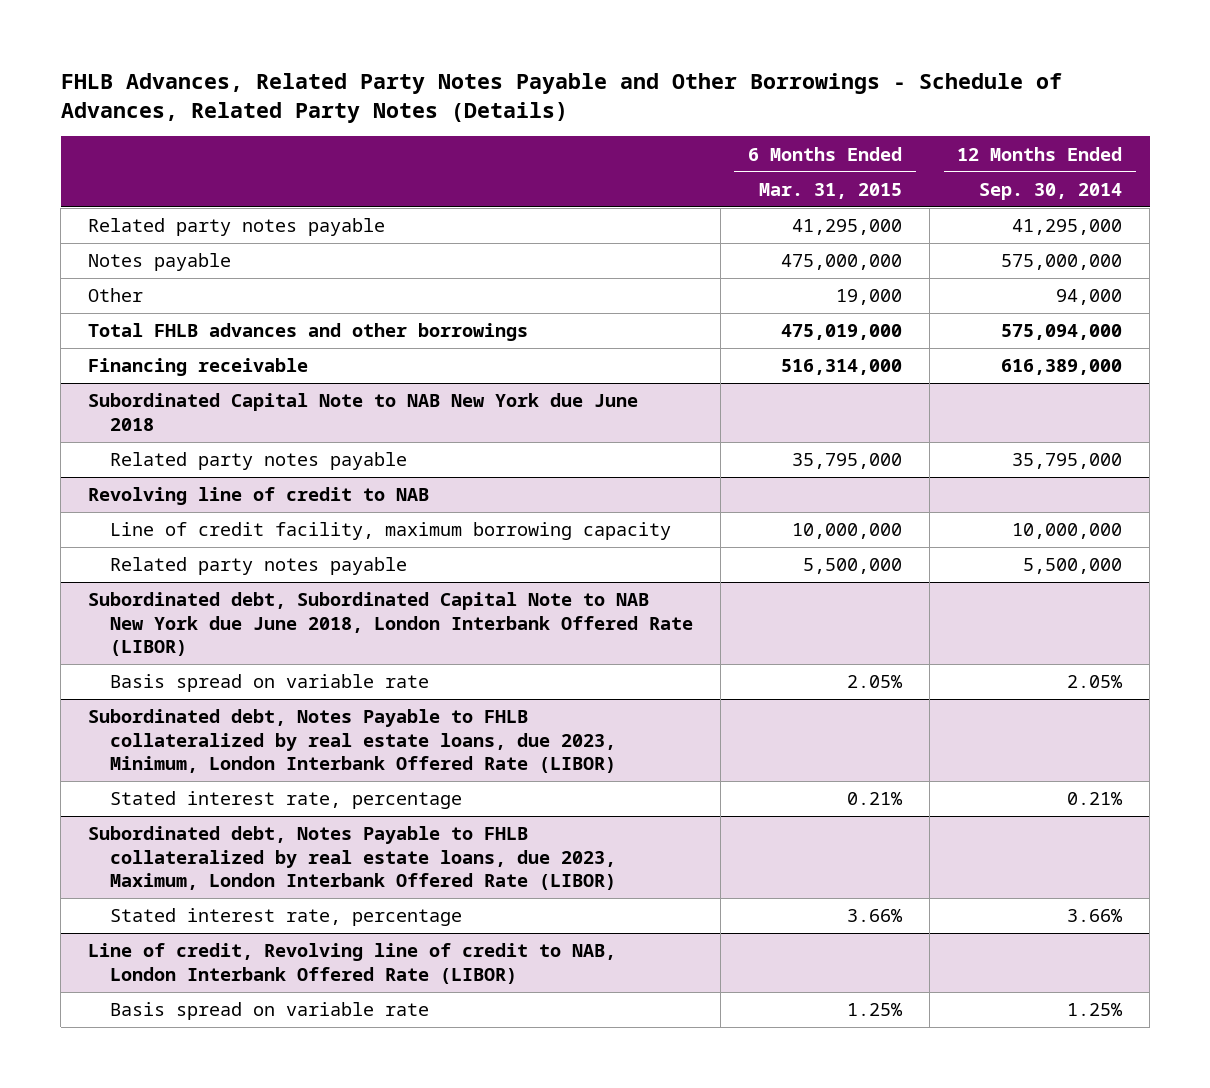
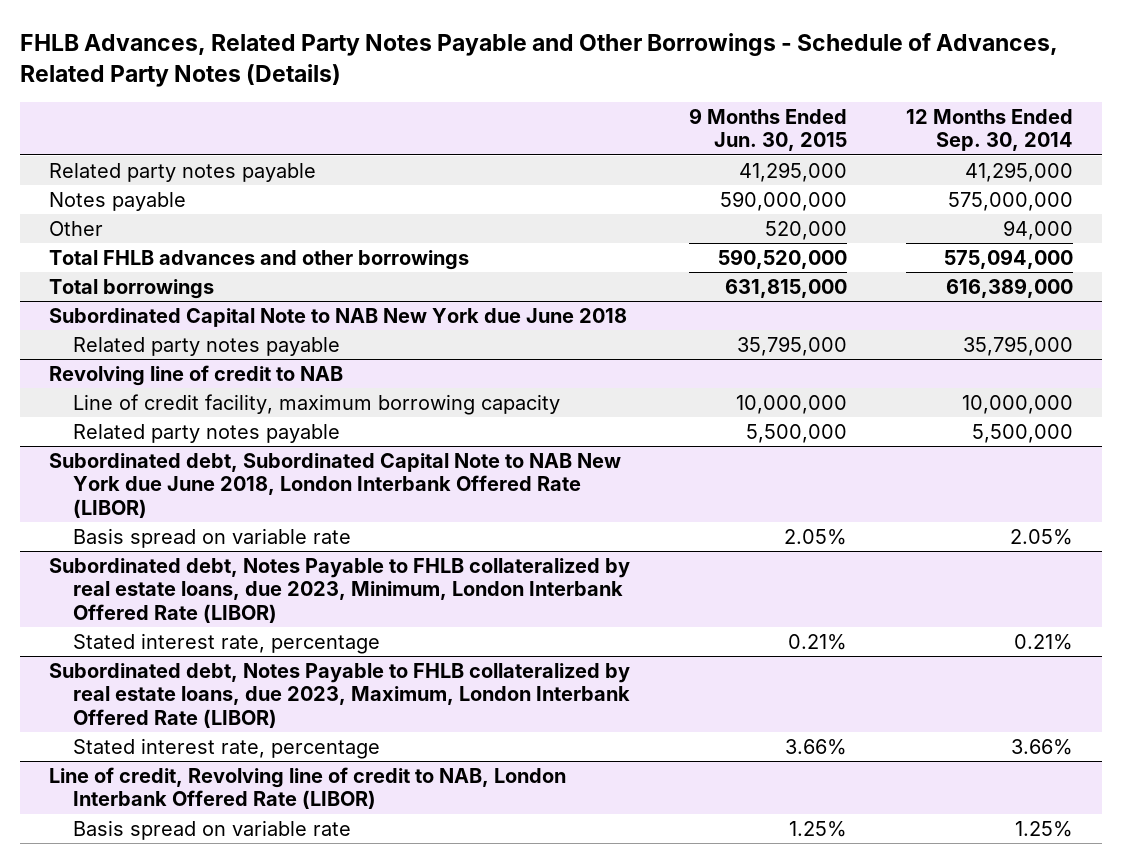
- | 6 Months Ended Mar. 31, 2015 | 12 Months Ended Sep. 30, 2014
+ | 9 Months Ended Jun. 30, 2015 | 12 Months Ended Sep. 30, 2014
- Financing receivable | 516,314,000 | 616,389,000
+ Total borrowings | 631,815,000 | 616,389,000

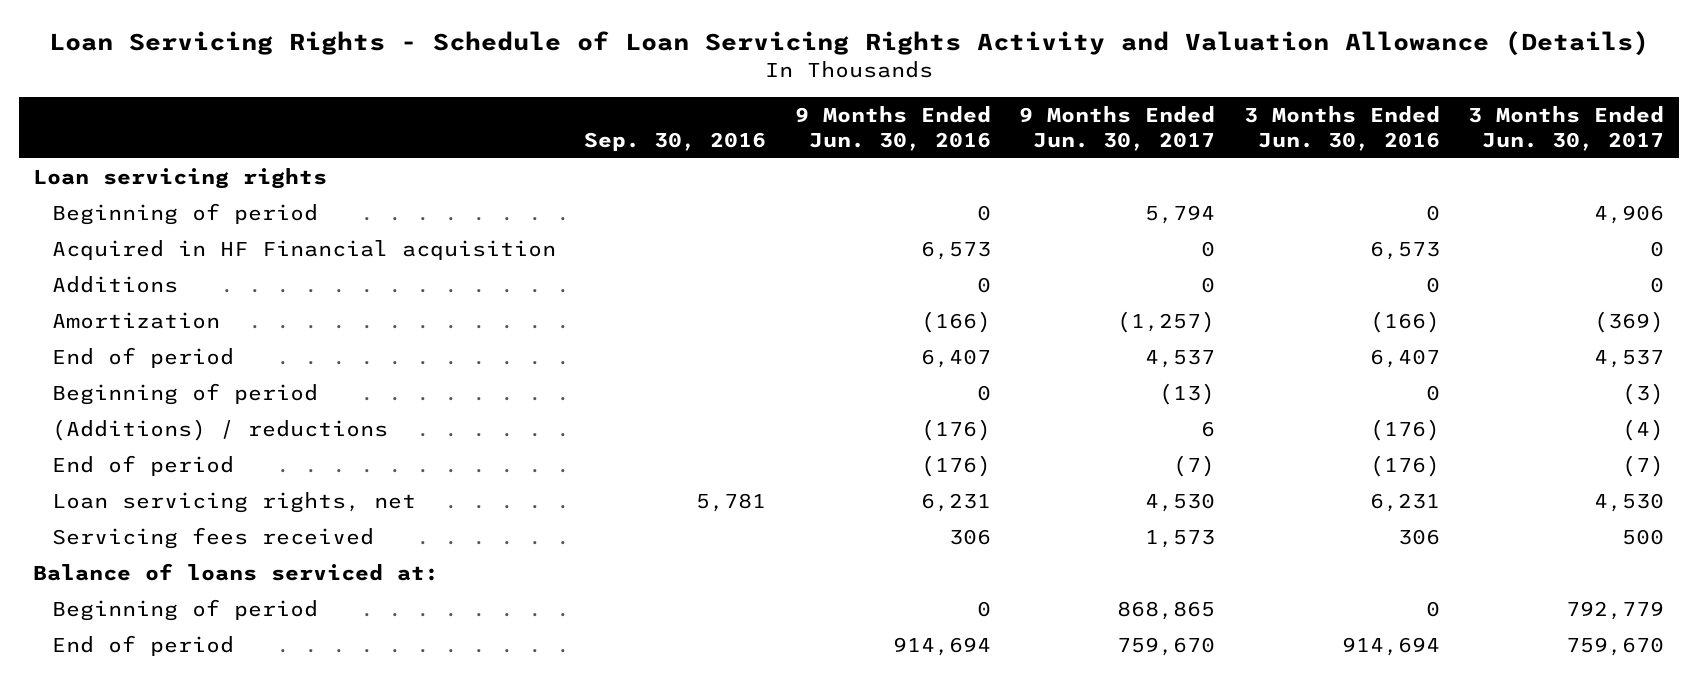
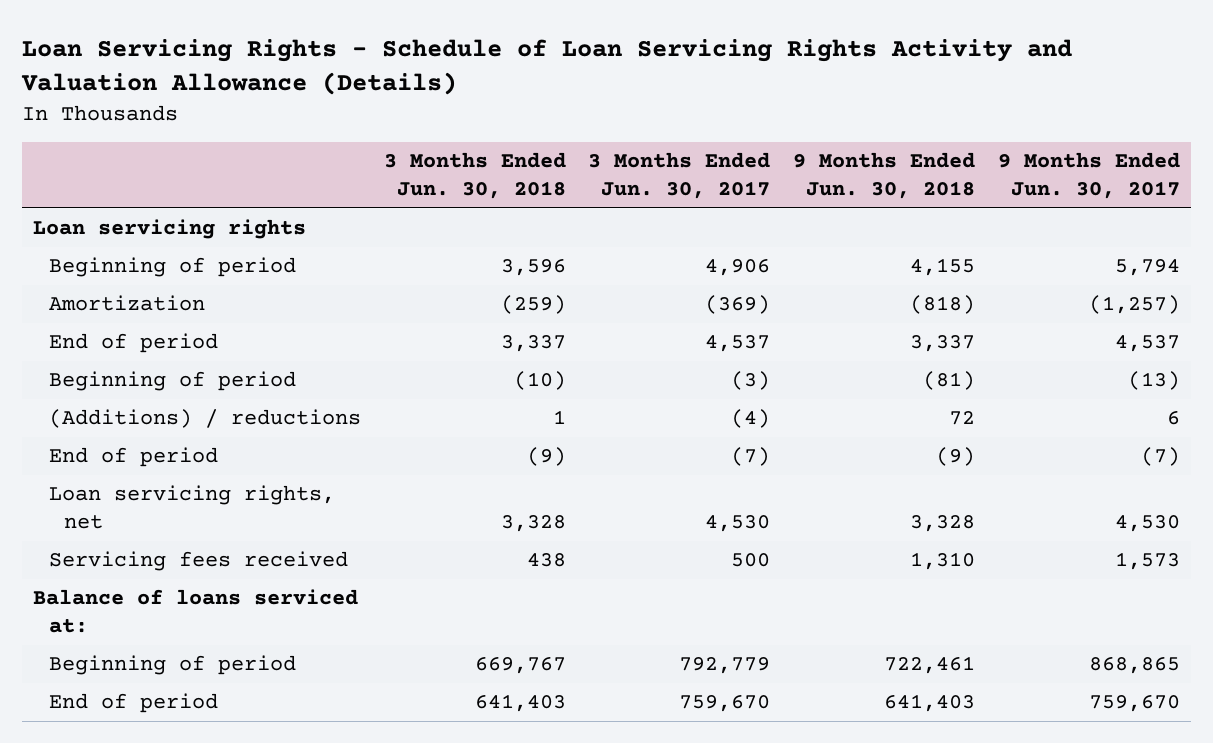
- | Sep. 30, 2016 | 9 Months Ended Jun. 30, 2016 | 9 Months Ended Jun. 30, 2017 | 3 Months Ended Jun. 30, 2016 | 3 Months Ended Jun. 30, 2017
+ | 3 Months Ended Jun. 30, 2018 | 3 Months Ended Jun. 30, 2017 | 9 Months Ended Jun. 30, 2018 | 9 Months Ended Jun. 30, 2017
- Acquired in HF Financial acquisition | | 6,573 | 0 | 6,573 | 0
- Additions | | 0 | 0 | 0 | 0

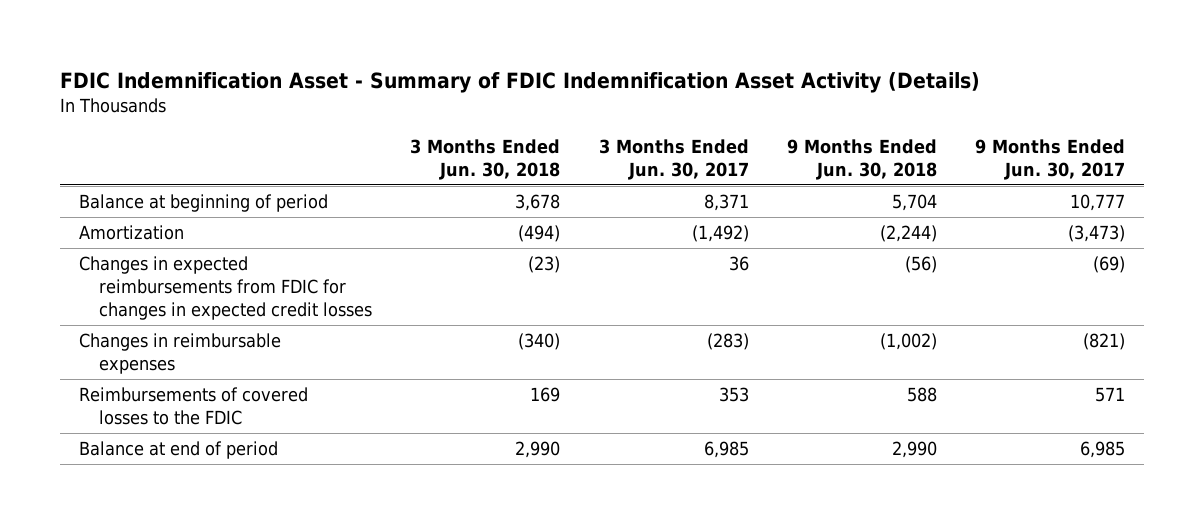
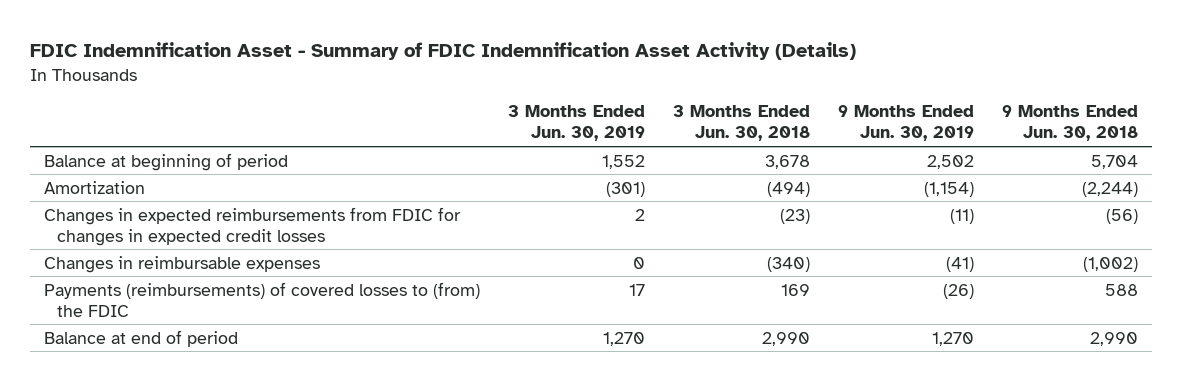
- | 3 Months Ended Jun. 30, 2018 | 3 Months Ended Jun. 30, 2017 | 9 Months Ended Jun. 30, 2018 | 9 Months Ended Jun. 30, 2017
+ | 3 Months Ended Jun. 30, 2019 | 3 Months Ended Jun. 30, 2018 | 9 Months Ended Jun. 30, 2019 | 9 Months Ended Jun. 30, 2018
- Reimbursements of covered losses to the FDIC | 169 | 353 | 588 | 571
+ Payments (reimbursements) of covered losses to (from) the FDIC | 17 | 169 | (26) | 588

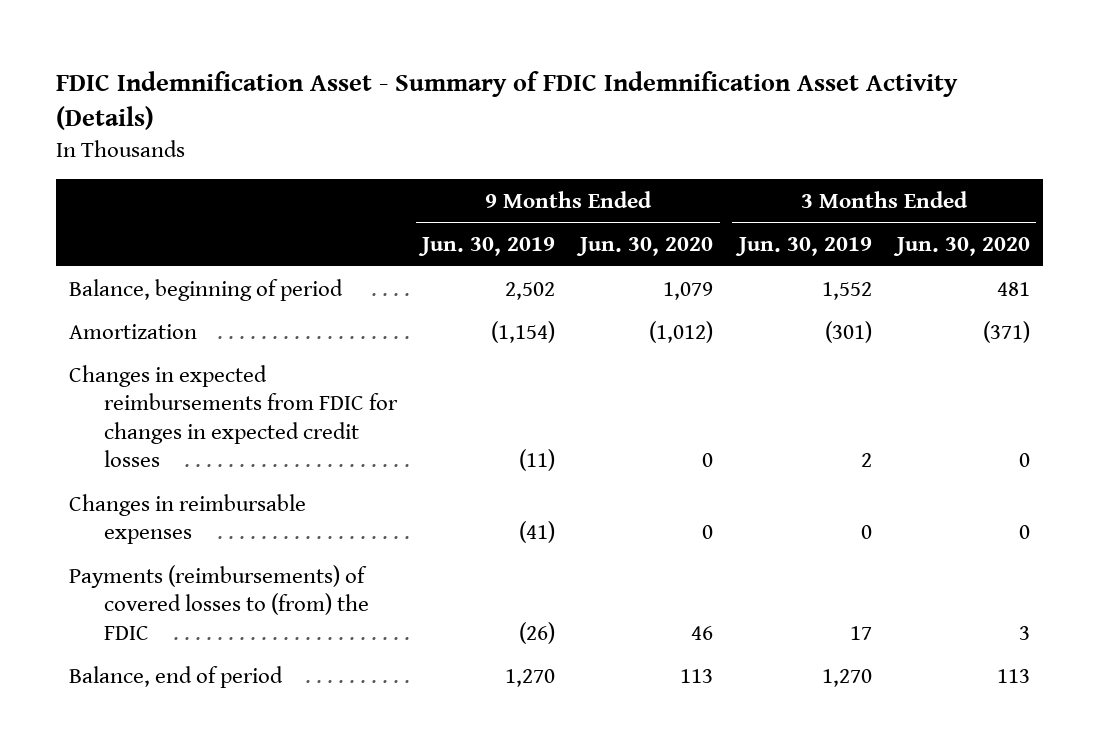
- | 3 Months Ended Jun. 30, 2019 | 3 Months Ended Jun. 30, 2018 | 9 Months Ended Jun. 30, 2019 | 9 Months Ended Jun. 30, 2018
+ | 9 Months Ended Jun. 30, 2019 | 9 Months Ended Jun. 30, 2020 | 3 Months Ended Jun. 30, 2019 | 3 Months Ended Jun. 30, 2020
- Balance at beginning of period | 1,552 | 3,678 | 2,502 | 5,704
+ Balance, beginning of period | 2,502 | 1,079 | 1,552 | 481
- Balance at end of period | 1,270 | 2,990 | 1,270 | 2,990
+ Balance, end of period | 1,270 | 113 | 1,270 | 113

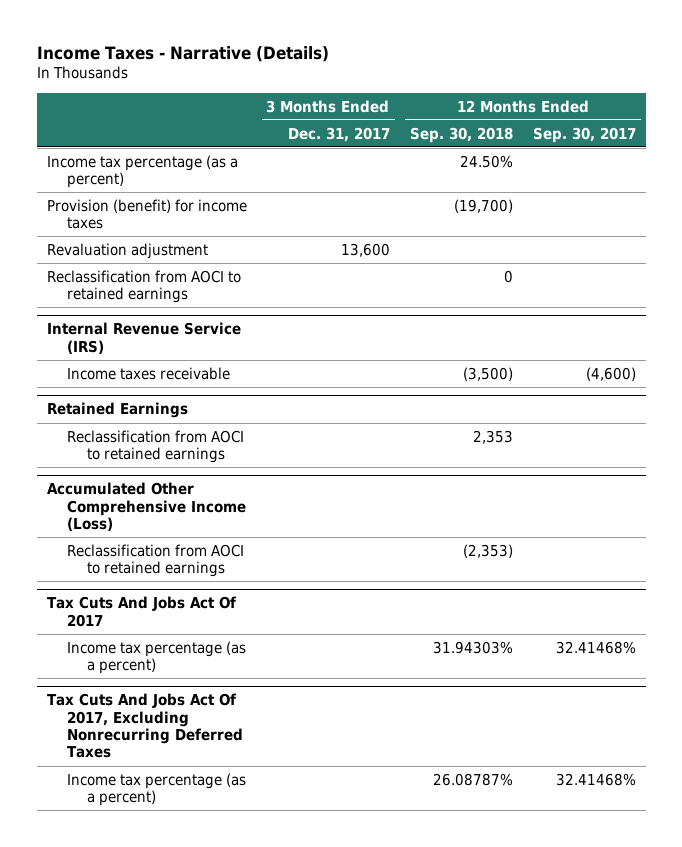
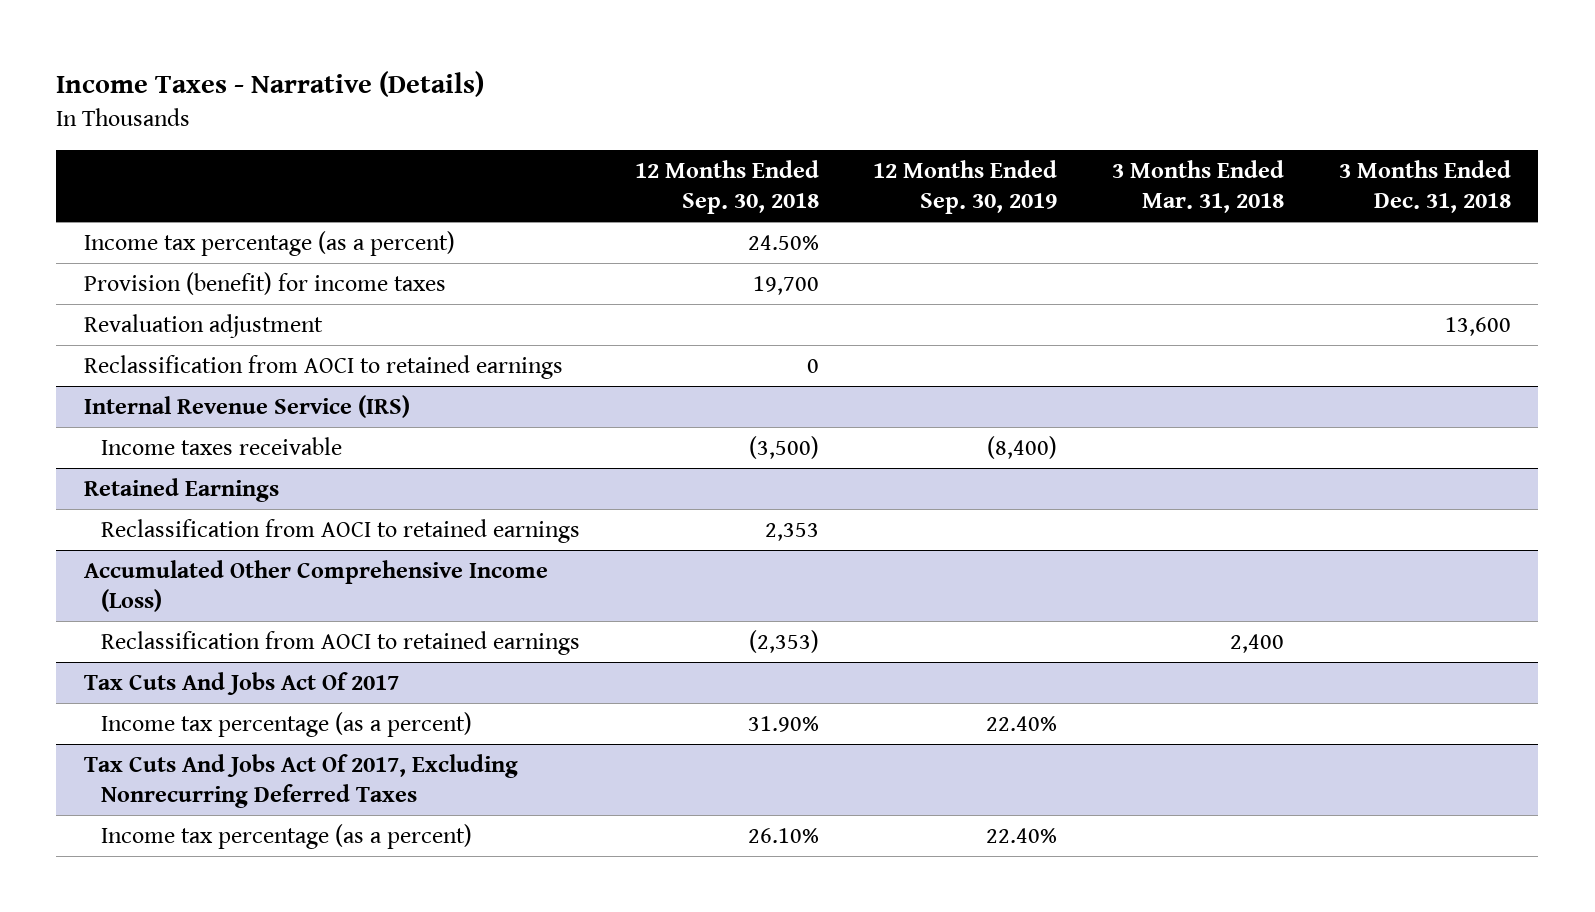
- | 3 Months Ended Dec. 31, 2017 | 12 Months Ended Sep. 30, 2018 | 12 Months Ended Sep. 30, 2017
+ | 12 Months Ended Sep. 30, 2018 | 12 Months Ended Sep. 30, 2019 | 3 Months Ended Mar. 31, 2018 | 3 Months Ended Dec. 31, 2018
- Provision (benefit) for income taxes | | (19,700) |
+ Provision (benefit) for income taxes | 19,700 | | |
@ Tax Cuts And Jobs Act Of 2017
- Income tax percentage (as a percent) | | 31.94303% | 32.41468%
+ Income tax percentage (as a percent) | 31.90% | 22.40% | |
@ Tax Cuts And Jobs Act Of 2017, Excluding Nonrecurring Deferred Taxes
- Income tax percentage (as a percent) | | 26.08787% | 32.41468%
+ Income tax percentage (as a percent) | 26.10% | 22.40% | |

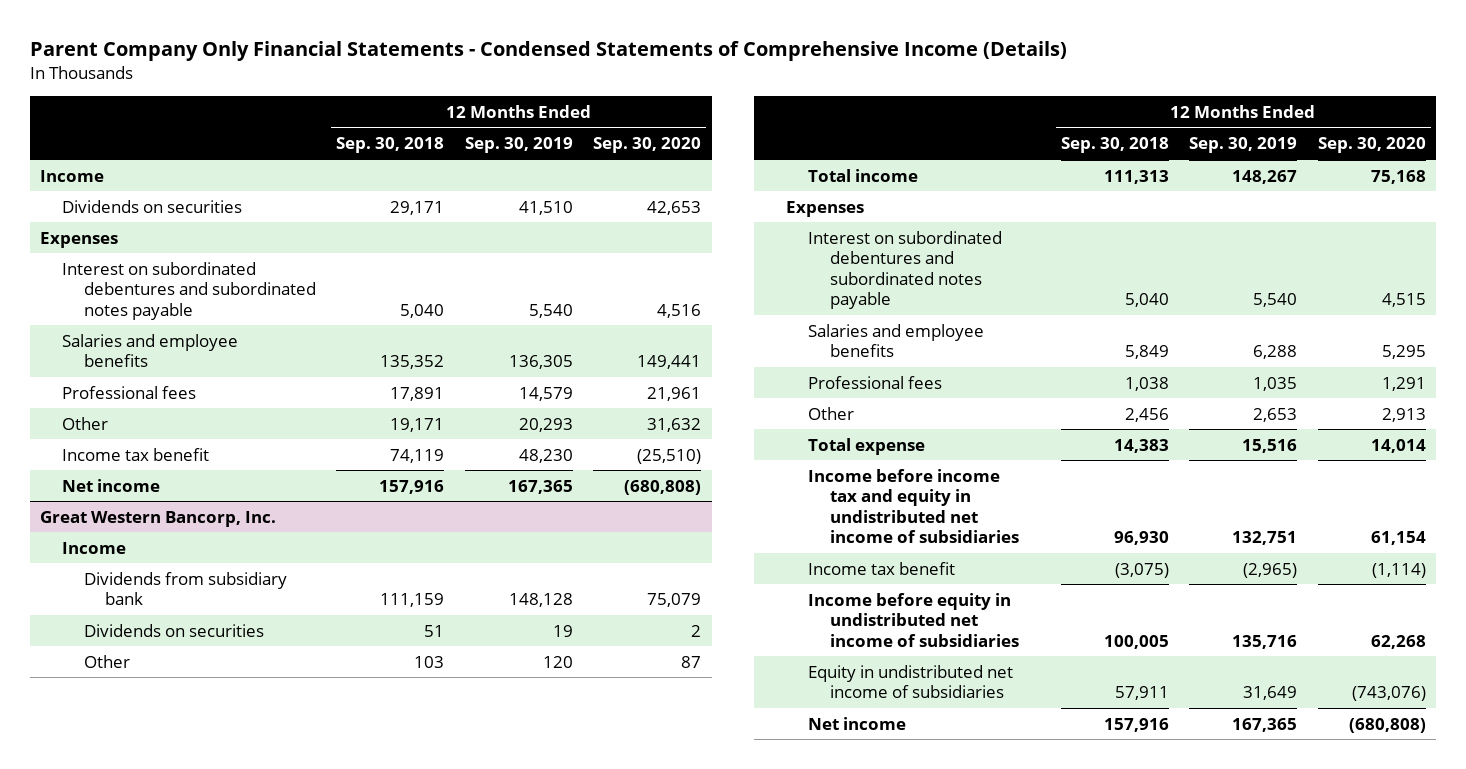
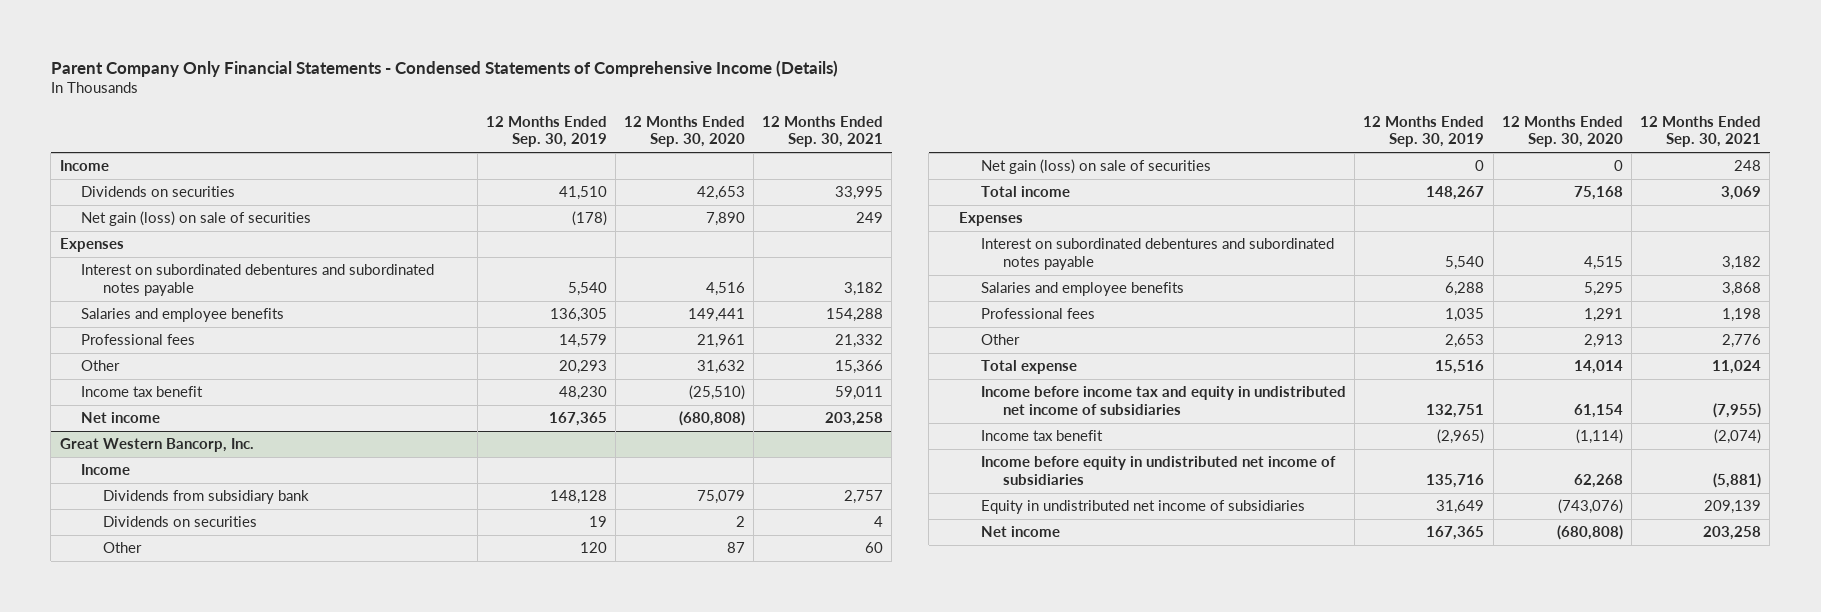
- | 12 Months Ended Sep. 30, 2018 | 12 Months Ended Sep. 30, 2019 | 12 Months Ended Sep. 30, 2020
+ | 12 Months Ended Sep. 30, 2019 | 12 Months Ended Sep. 30, 2020 | 12 Months Ended Sep. 30, 2021
+ Net gain (loss) on sale of securities | (178) | 7,890 | 249
@ Great Western Bancorp, Inc.
+ Net gain (loss) on sale of securities | 0 | 0 | 248

